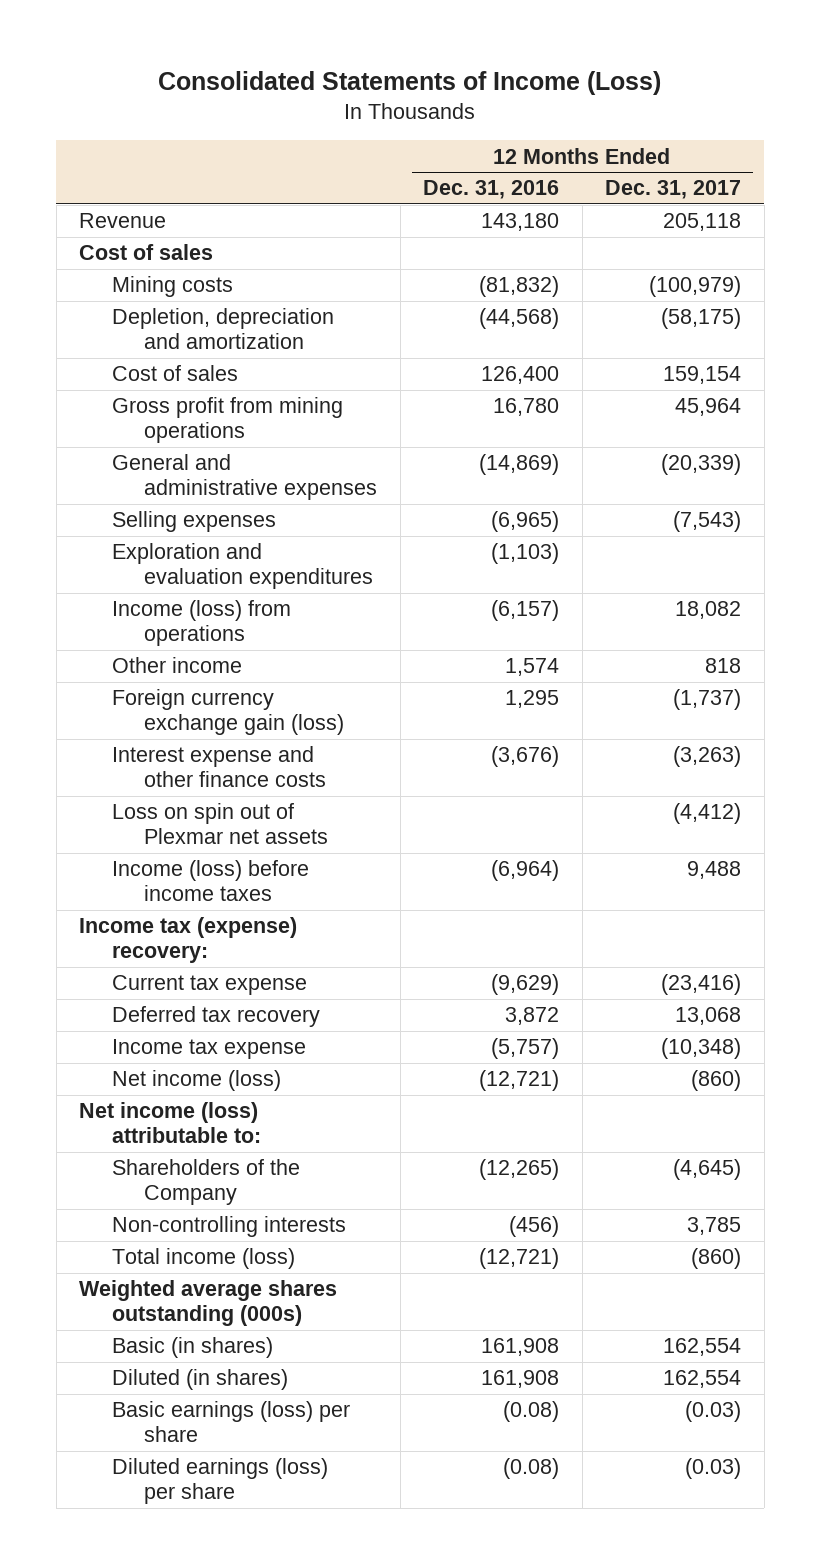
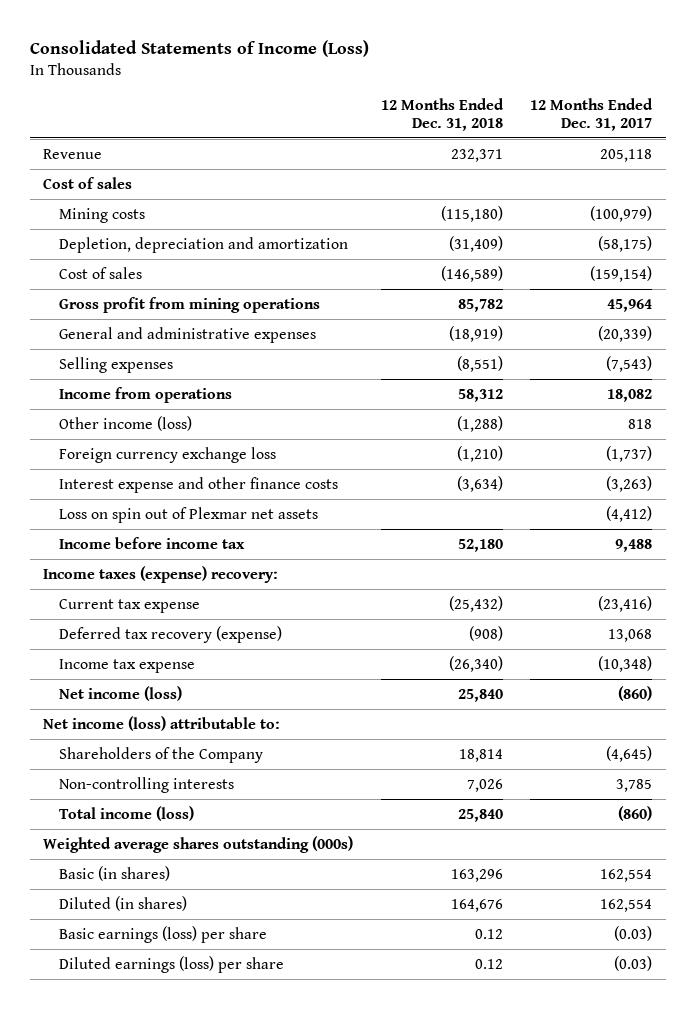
- | 12 Months Ended Dec. 31, 2016 | 12 Months Ended Dec. 31, 2017
+ | 12 Months Ended Dec. 31, 2018 | 12 Months Ended Dec. 31, 2017
- Cost of sales | 126,400 | 159,154
+ Cost of sales | (146,589) | (159,154)
- Exploration and evaluation expenditures | (1,103) |
- Income (loss) from operations | (6,157) | 18,082
- Other income | 1,574 | 818
- Foreign currency exchange gain (loss) | 1,295 | (1,737)
+ Income from operations | 58,312 | 18,082
+ Other income (loss) | (1,288) | 818
+ Foreign currency exchange loss | (1,210) | (1,737)
- Income (loss) before income taxes | (6,964) | 9,488
- Income tax (expense) recovery:
+ Income before income tax | 52,180 | 9,488
+ Income taxes (expense) recovery:
- Deferred tax recovery | 3,872 | 13,068
+ Deferred tax recovery (expense) | (908) | 13,068

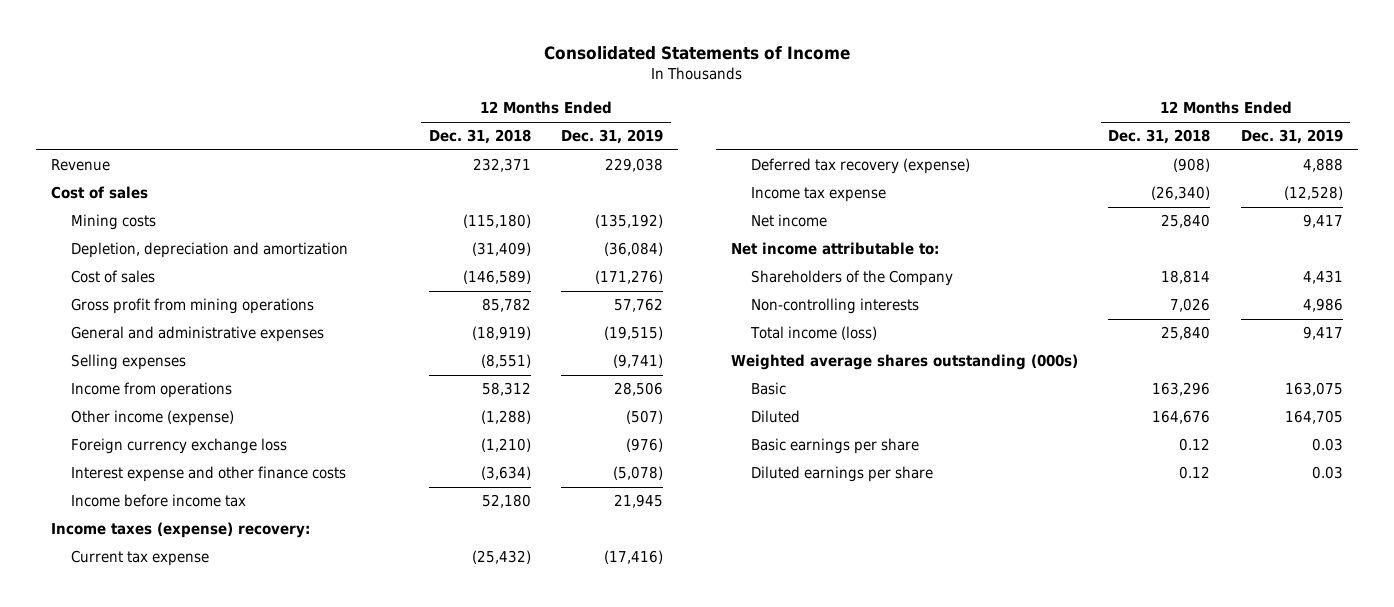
- Consolidated Statements of Income (Loss)
+ Consolidated Statements of Income
- | 12 Months Ended Dec. 31, 2018 | 12 Months Ended Dec. 31, 2017
+ | 12 Months Ended Dec. 31, 2018 | 12 Months Ended Dec. 31, 2019
- Other income (loss) | (1,288) | 818
+ Other income (expense) | (1,288) | (507)
- Loss on spin out of Plexmar net assets | | (4,412)
- Net income (loss) | 25,840 | (860)
- Net income (loss) attributable to:
+ Net income | 25,840 | 9,417
+ Net income attributable to:
- Basic (in shares) | 163,296 | 162,554
- Diluted (in shares) | 164,676 | 162,554
- Basic earnings (loss) per share | 0.12 | (0.03)
- Diluted earnings (loss) per share | 0.12 | (0.03)
+ Basic | 163,296 | 163,075
+ Diluted | 164,676 | 164,705
+ Basic earnings per share | 0.12 | 0.03
+ Diluted earnings per share | 0.12 | 0.03

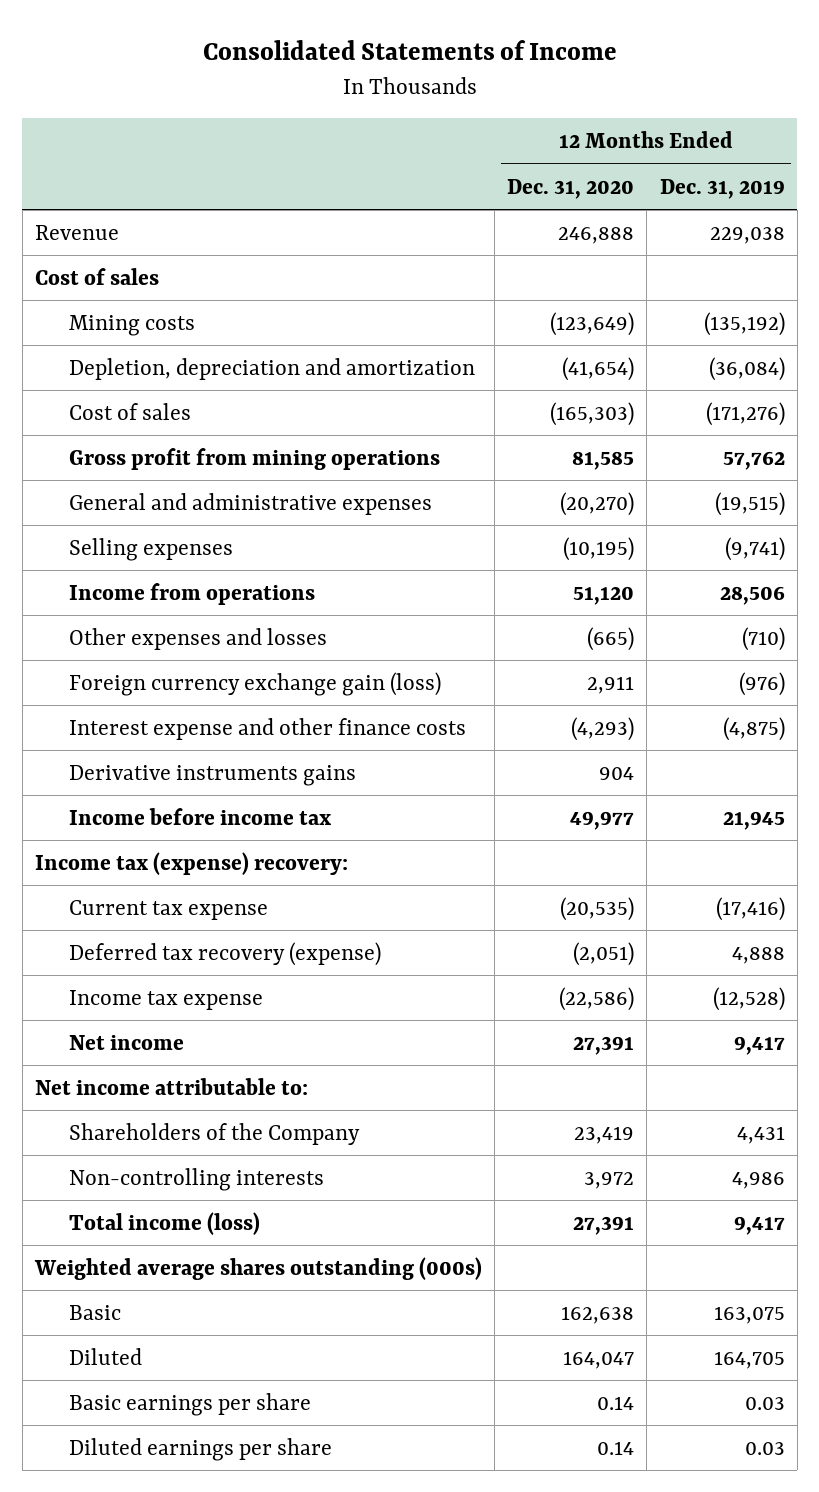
- | 12 Months Ended Dec. 31, 2018 | 12 Months Ended Dec. 31, 2019
+ | 12 Months Ended Dec. 31, 2020 | 12 Months Ended Dec. 31, 2019
- Other income (expense) | (1,288) | (507)
- Foreign currency exchange loss | (1,210) | (976)
- Interest expense and other finance costs | (3,634) | (5,078)
+ Other expenses and losses | (665) | (710)
+ Foreign currency exchange gain (loss) | 2,911 | (976)
+ Interest expense and other finance costs | (4,293) | (4,875)
+ Derivative instruments gains | 904 |
- Income taxes (expense) recovery:
+ Income tax (expense) recovery:

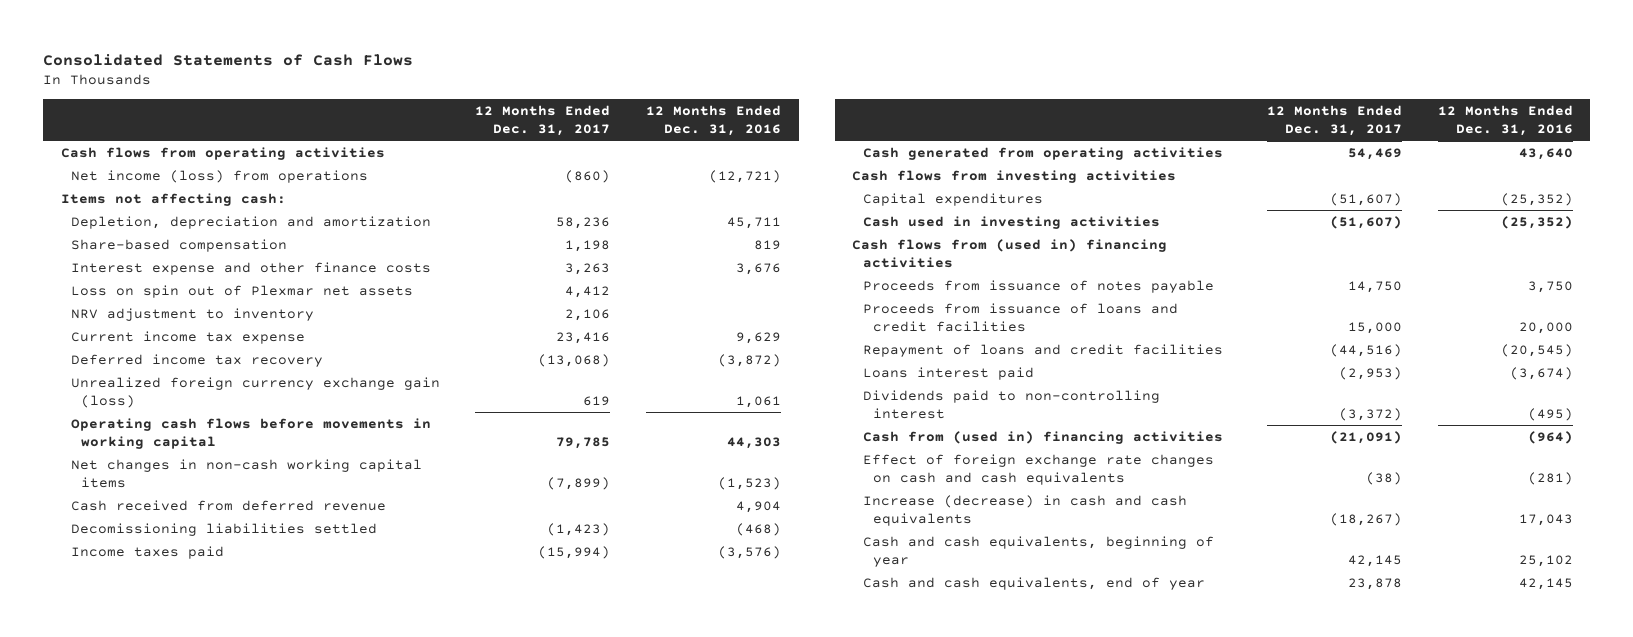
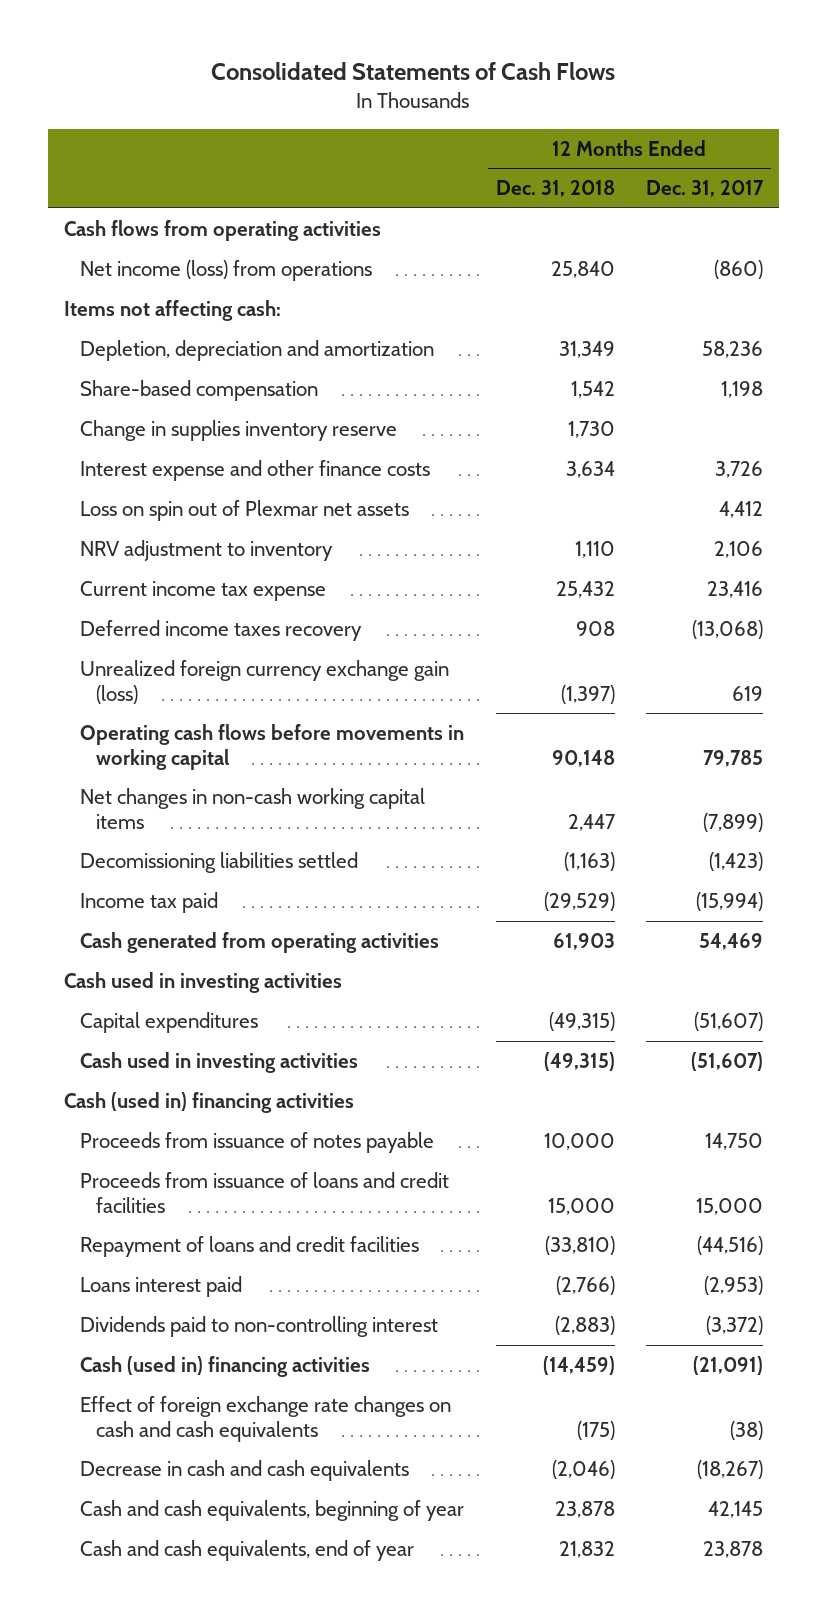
- | 12 Months Ended Dec. 31, 2017 | 12 Months Ended Dec. 31, 2016
+ | 12 Months Ended Dec. 31, 2018 | 12 Months Ended Dec. 31, 2017
- Interest expense and other finance costs | 3,263 | 3,676
+ Change in supplies inventory reserve | 1,730 |
+ Interest expense and other finance costs | 3,634 | 3,726
- Deferred income tax recovery | (13,068) | (3,872)
+ Deferred income taxes recovery | 908 | (13,068)
- Cash received from deferred revenue | | 4,904
- Income taxes paid | (15,994) | (3,576)
+ Income tax paid | (29,529) | (15,994)
- Cash flows from investing activities
+ Cash used in investing activities
- Cash flows from (used in) financing activities
+ Cash (used in) financing activities
- Cash from (used in) financing activities | (21,091) | (964)
+ Cash (used in) financing activities | (14,459) | (21,091)
- Increase (decrease) in cash and cash equivalents | (18,267) | 17,043
+ Decrease in cash and cash equivalents | (2,046) | (18,267)

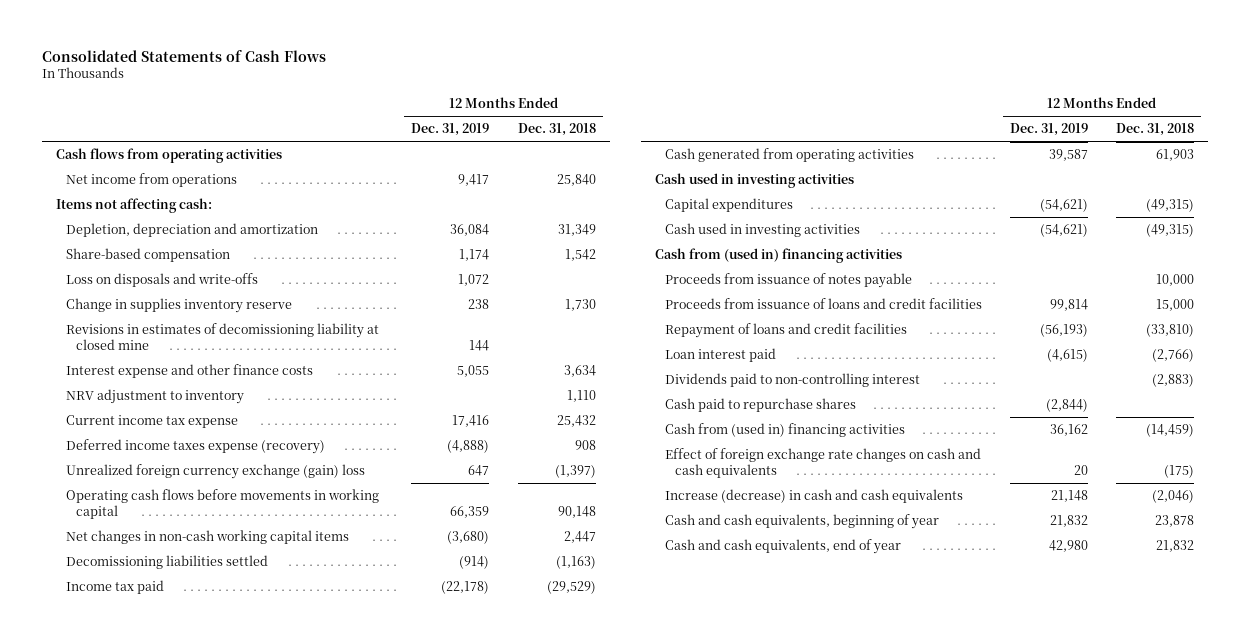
- | 12 Months Ended Dec. 31, 2018 | 12 Months Ended Dec. 31, 2017
+ | 12 Months Ended Dec. 31, 2019 | 12 Months Ended Dec. 31, 2018
- Net income (loss) from operations | 25,840 | (860)
+ Net income from operations | 9,417 | 25,840
+ Loss on disposals and write-offs | 1,072 |
+ Revisions in estimates of decomissioning liability at closed mine | 144 |
- Loss on spin out of Plexmar net assets | | 4,412
- Deferred income taxes recovery | 908 | (13,068)
- Unrealized foreign currency exchange gain (loss) | (1,397) | 619
+ Deferred income taxes expense (recovery) | (4,888) | 908
+ Unrealized foreign currency exchange (gain) loss | 647 | (1,397)
- Cash (used in) financing activities
+ Cash from (used in) financing activities
- Loans interest paid | (2,766) | (2,953)
+ Loan interest paid | (4,615) | (2,766)
- Cash (used in) financing activities | (14,459) | (21,091)
+ Cash paid to repurchase shares | (2,844) |
+ Cash from (used in) financing activities | 36,162 | (14,459)
- Decrease in cash and cash equivalents | (2,046) | (18,267)
+ Increase (decrease) in cash and cash equivalents | 21,148 | (2,046)

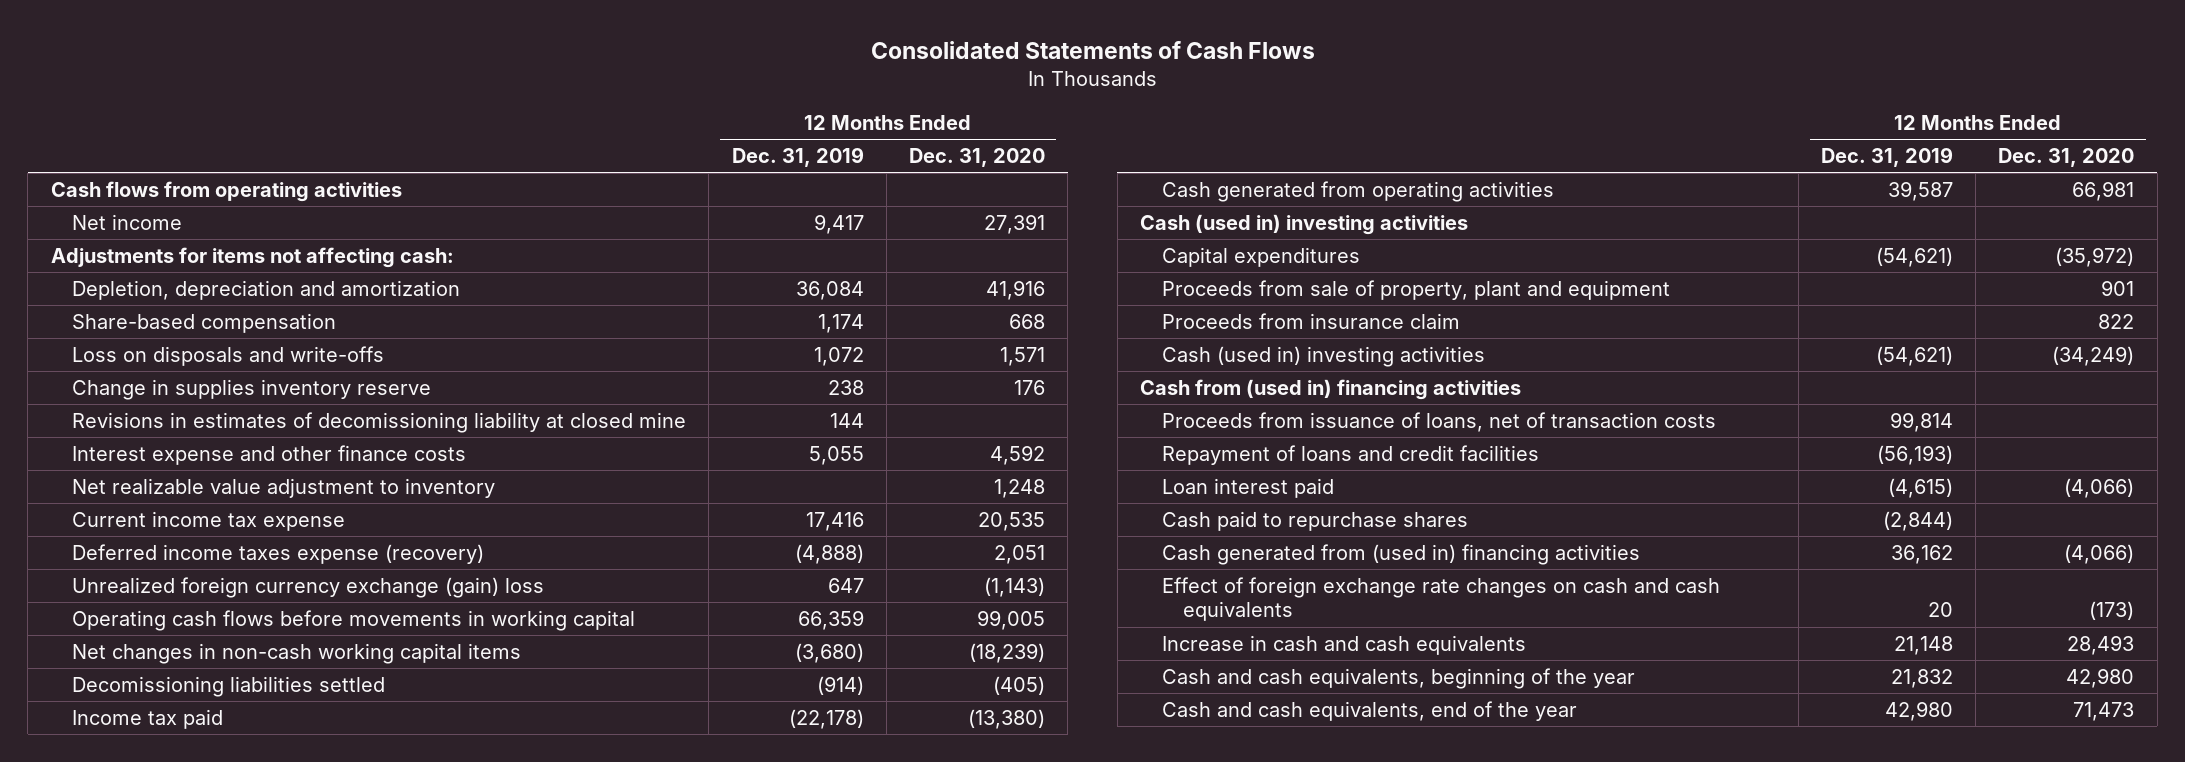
- | 12 Months Ended Dec. 31, 2019 | 12 Months Ended Dec. 31, 2018
+ | 12 Months Ended Dec. 31, 2019 | 12 Months Ended Dec. 31, 2020
- Net income from operations | 9,417 | 25,840
- Items not affecting cash:
+ Net income | 9,417 | 27,391
+ Adjustments for items not affecting cash:
- NRV adjustment to inventory | | 1,110
+ Net realizable value adjustment to inventory | | 1,248
- Cash used in investing activities
+ Cash (used in) investing activities
- Cash used in investing activities | (54,621) | (49,315)
+ Proceeds from sale of property, plant and equipment | | 901
+ Proceeds from insurance claim | | 822
+ Cash (used in) investing activities | (54,621) | (34,249)
- Proceeds from issuance of notes payable | | 10,000
- Proceeds from issuance of loans and credit facilities | 99,814 | 15,000
+ Proceeds from issuance of loans, net of transaction costs | 99,814 |
- Dividends paid to non-controlling interest | | (2,883)
- Cash from (used in) financing activities | 36,162 | (14,459)
+ Cash generated from (used in) financing activities | 36,162 | (4,066)
- Increase (decrease) in cash and cash equivalents | 21,148 | (2,046)
- Cash and cash equivalents, beginning of year | 21,832 | 23,878
- Cash and cash equivalents, end of year | 42,980 | 21,832
+ Increase in cash and cash equivalents | 21,148 | 28,493
+ Cash and cash equivalents, beginning of the year | 21,832 | 42,980
+ Cash and cash equivalents, end of the year | 42,980 | 71,473

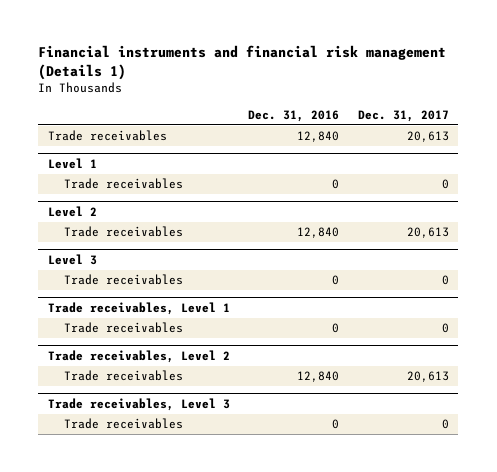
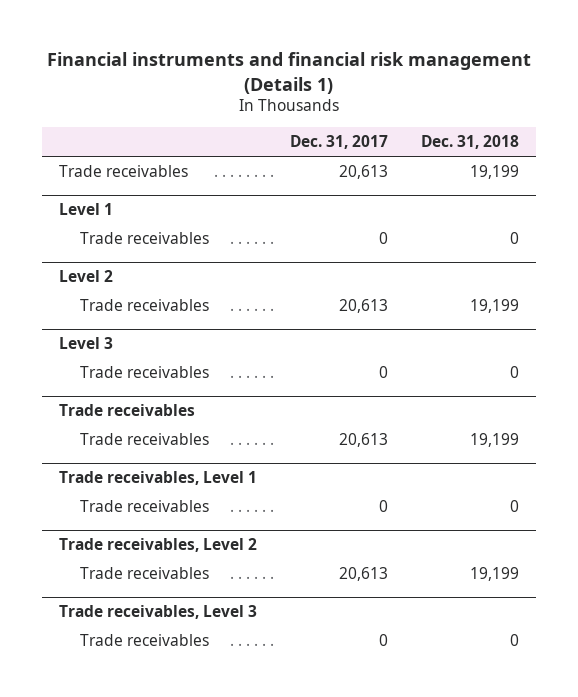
- | Dec. 31, 2016 | Dec. 31, 2017
+ | Dec. 31, 2017 | Dec. 31, 2018
+ Trade receivables
+ Trade receivables | 20,613 | 19,199

